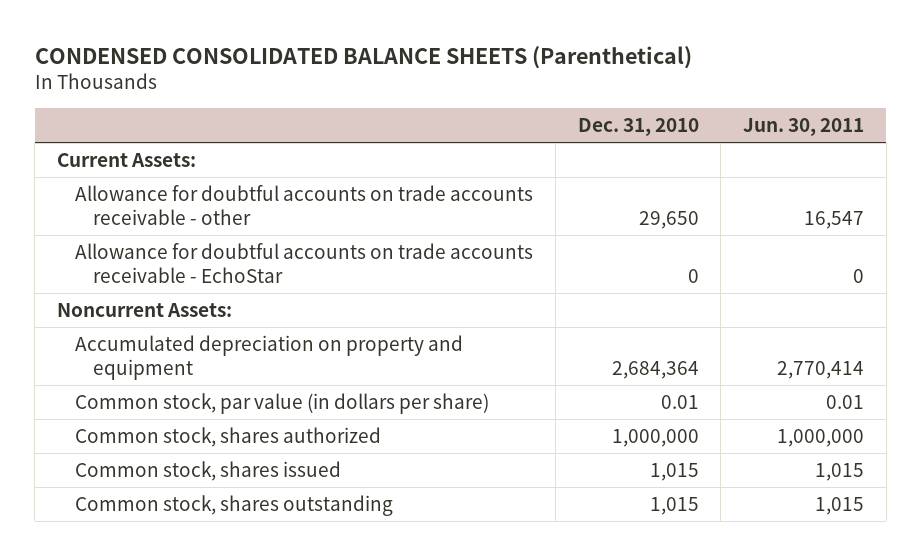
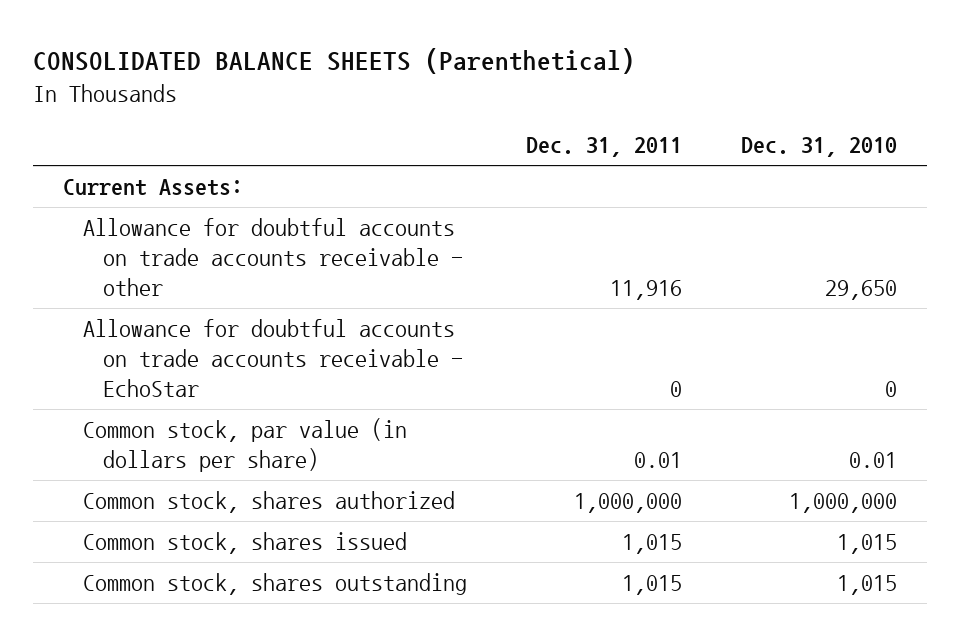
- CONDENSED CONSOLIDATED BALANCE SHEETS (Parenthetical)
+ CONSOLIDATED BALANCE SHEETS (Parenthetical)
- | Dec. 31, 2010 | Jun. 30, 2011
+ | Dec. 31, 2011 | Dec. 31, 2010
- Noncurrent Assets:
- Accumulated depreciation on property and equipment | 2,684,364 | 2,770,414

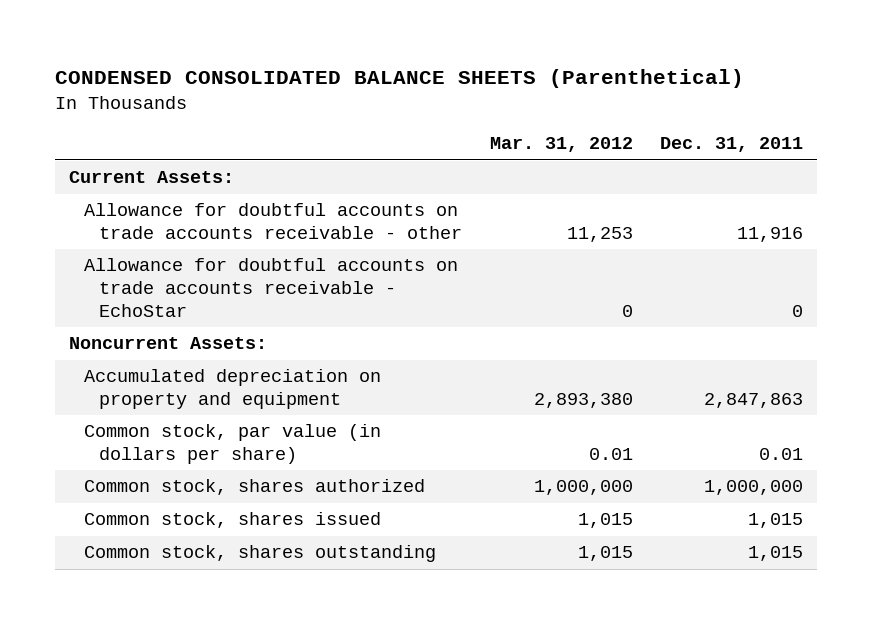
- CONSOLIDATED BALANCE SHEETS (Parenthetical)
+ CONDENSED CONSOLIDATED BALANCE SHEETS (Parenthetical)
- | Dec. 31, 2011 | Dec. 31, 2010
+ | Mar. 31, 2012 | Dec. 31, 2011
+ Noncurrent Assets:
+ Accumulated depreciation on property and equipment | 2,893,380 | 2,847,863

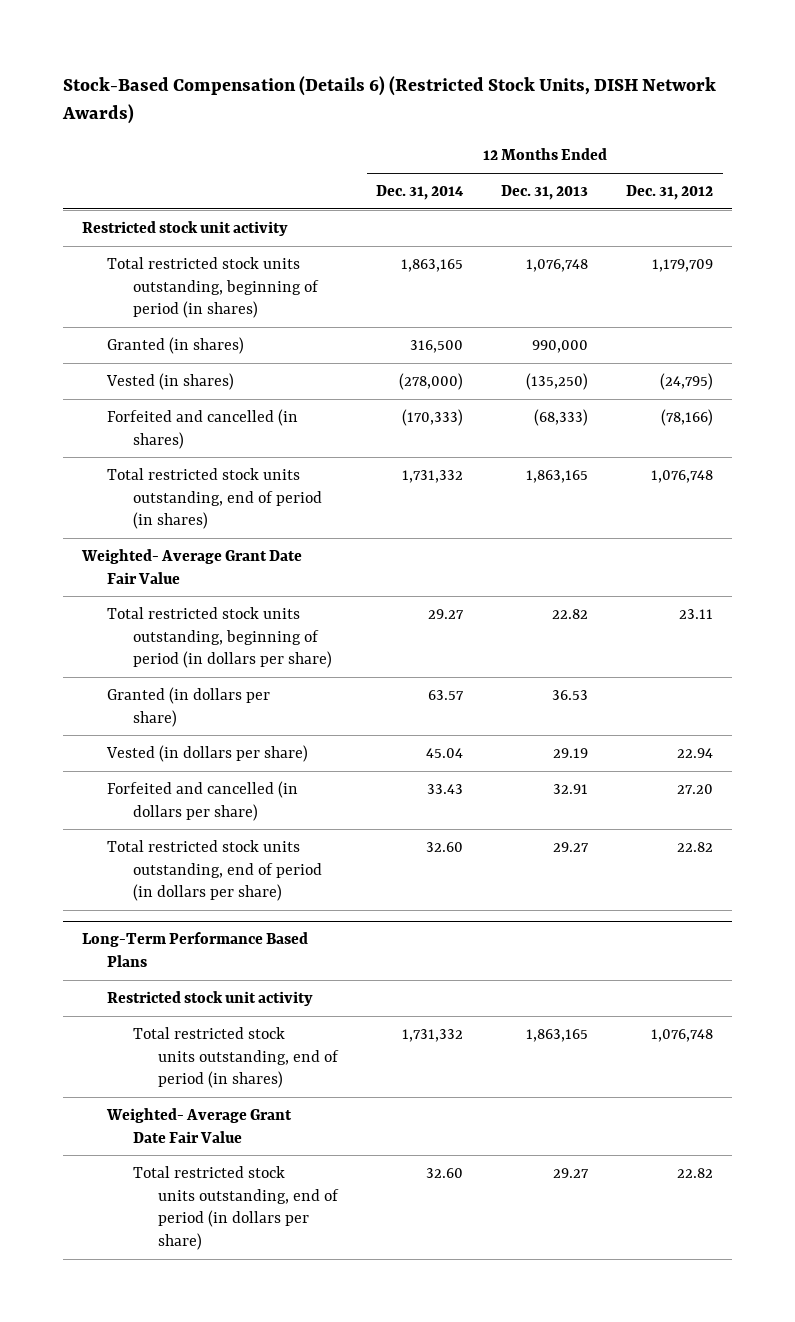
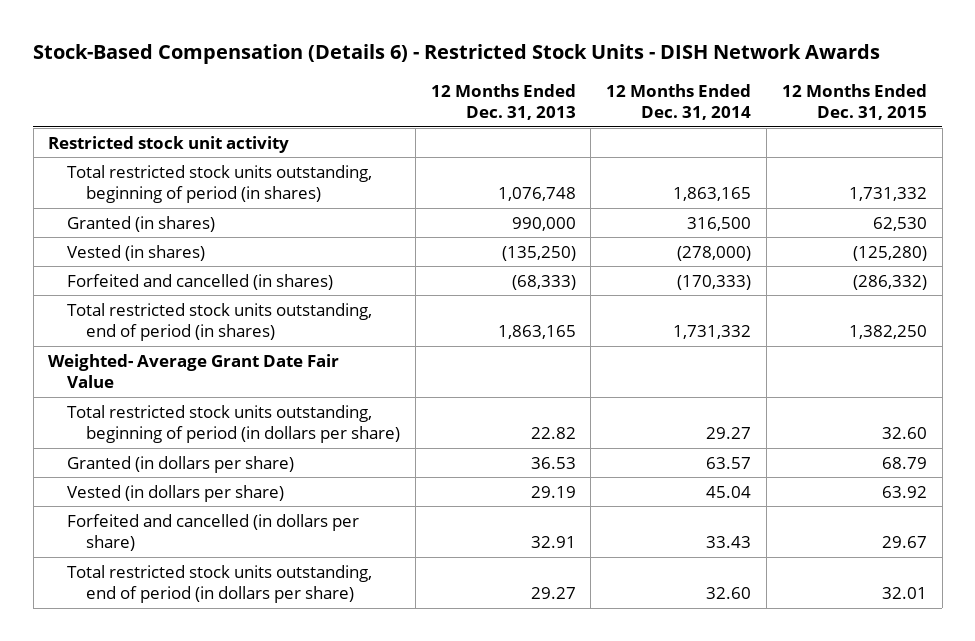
- Stock-Based Compensation (Details 6) (Restricted Stock Units, DISH Network Awards)
+ Stock-Based Compensation (Details 6) - Restricted Stock Units - DISH Network Awards
- | 12 Months Ended Dec. 31, 2014 | 12 Months Ended Dec. 31, 2013 | 12 Months Ended Dec. 31, 2012
+ | 12 Months Ended Dec. 31, 2013 | 12 Months Ended Dec. 31, 2014 | 12 Months Ended Dec. 31, 2015
- Long-Term Performance Based Plans
- Restricted stock unit activity
- Total restricted stock units outstanding, end of period (in shares) | 1,731,332 | 1,863,165 | 1,076,748
- Weighted- Average Grant Date Fair Value
- Total restricted stock units outstanding, end of period (in dollars per share) | 32.60 | 29.27 | 22.82

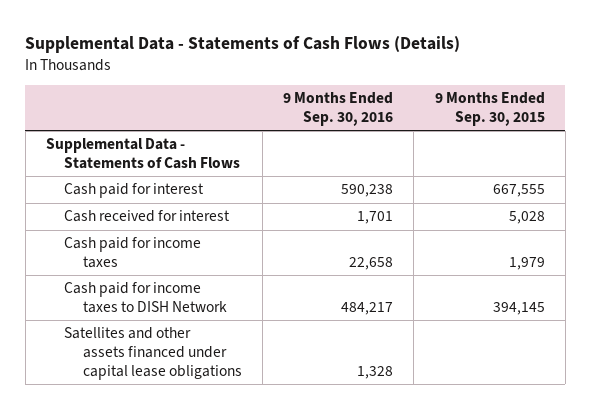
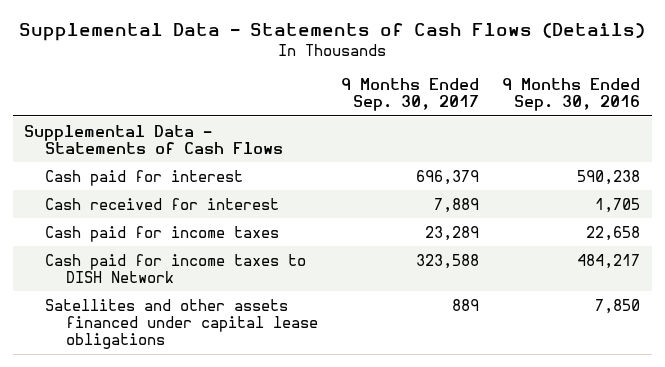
- | 9 Months Ended Sep. 30, 2016 | 9 Months Ended Sep. 30, 2015
+ | 9 Months Ended Sep. 30, 2017 | 9 Months Ended Sep. 30, 2016
- Cash received for interest | 1,701 | 5,028
+ Cash received for interest | 7,889 | 1,705
- Satellites and other assets financed under capital lease obligations | 1,328 |
+ Satellites and other assets financed under capital lease obligations | 889 | 7,850

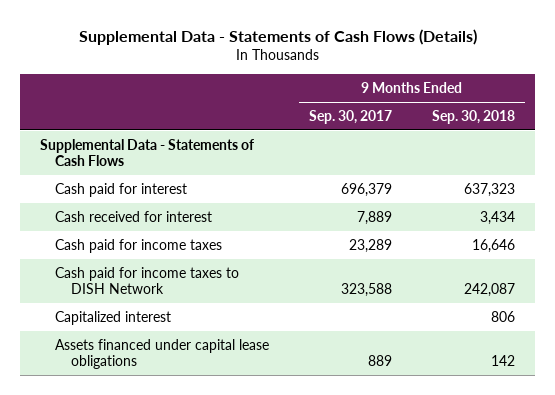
- | 9 Months Ended Sep. 30, 2017 | 9 Months Ended Sep. 30, 2016
+ | 9 Months Ended Sep. 30, 2017 | 9 Months Ended Sep. 30, 2018
- Satellites and other assets financed under capital lease obligations | 889 | 7,850
+ Capitalized interest | | 806
+ Assets financed under capital lease obligations | 889 | 142

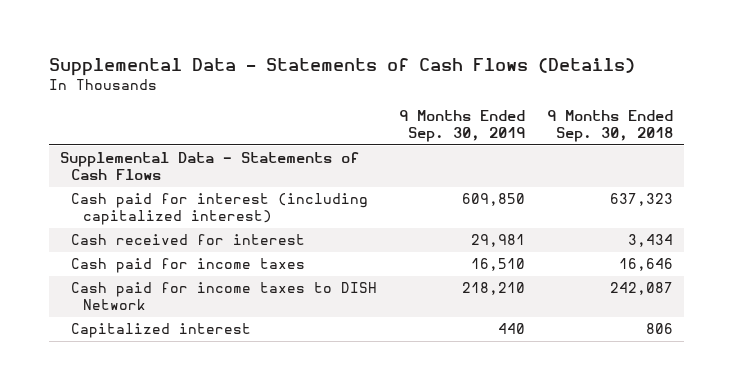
- | 9 Months Ended Sep. 30, 2017 | 9 Months Ended Sep. 30, 2018
+ | 9 Months Ended Sep. 30, 2019 | 9 Months Ended Sep. 30, 2018
- Cash paid for interest | 696,379 | 637,323
+ Cash paid for interest (including capitalized interest) | 609,850 | 637,323
- Assets financed under capital lease obligations | 889 | 142

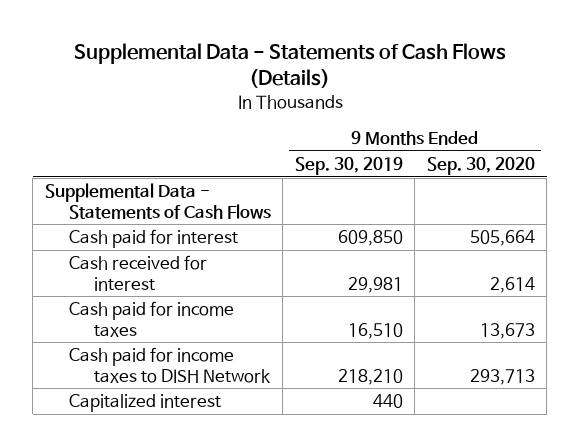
- | 9 Months Ended Sep. 30, 2019 | 9 Months Ended Sep. 30, 2018
+ | 9 Months Ended Sep. 30, 2019 | 9 Months Ended Sep. 30, 2020
- Cash paid for interest (including capitalized interest) | 609,850 | 637,323
+ Cash paid for interest | 609,850 | 505,664

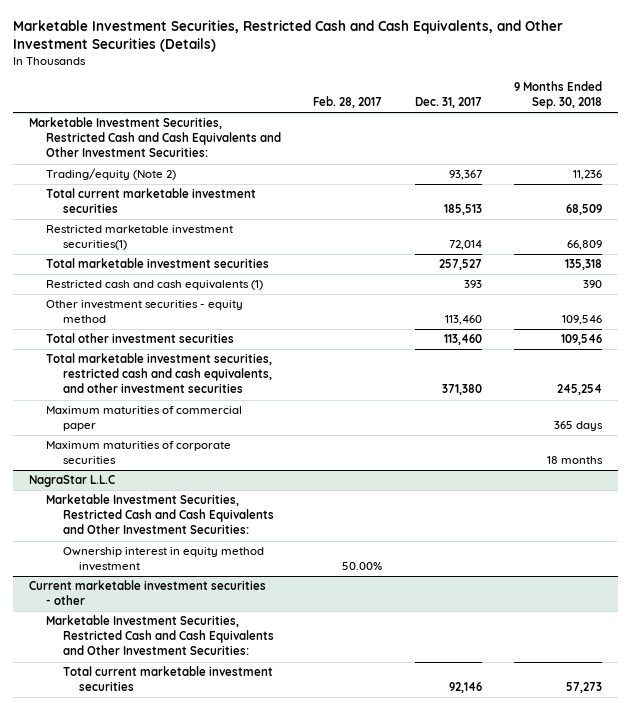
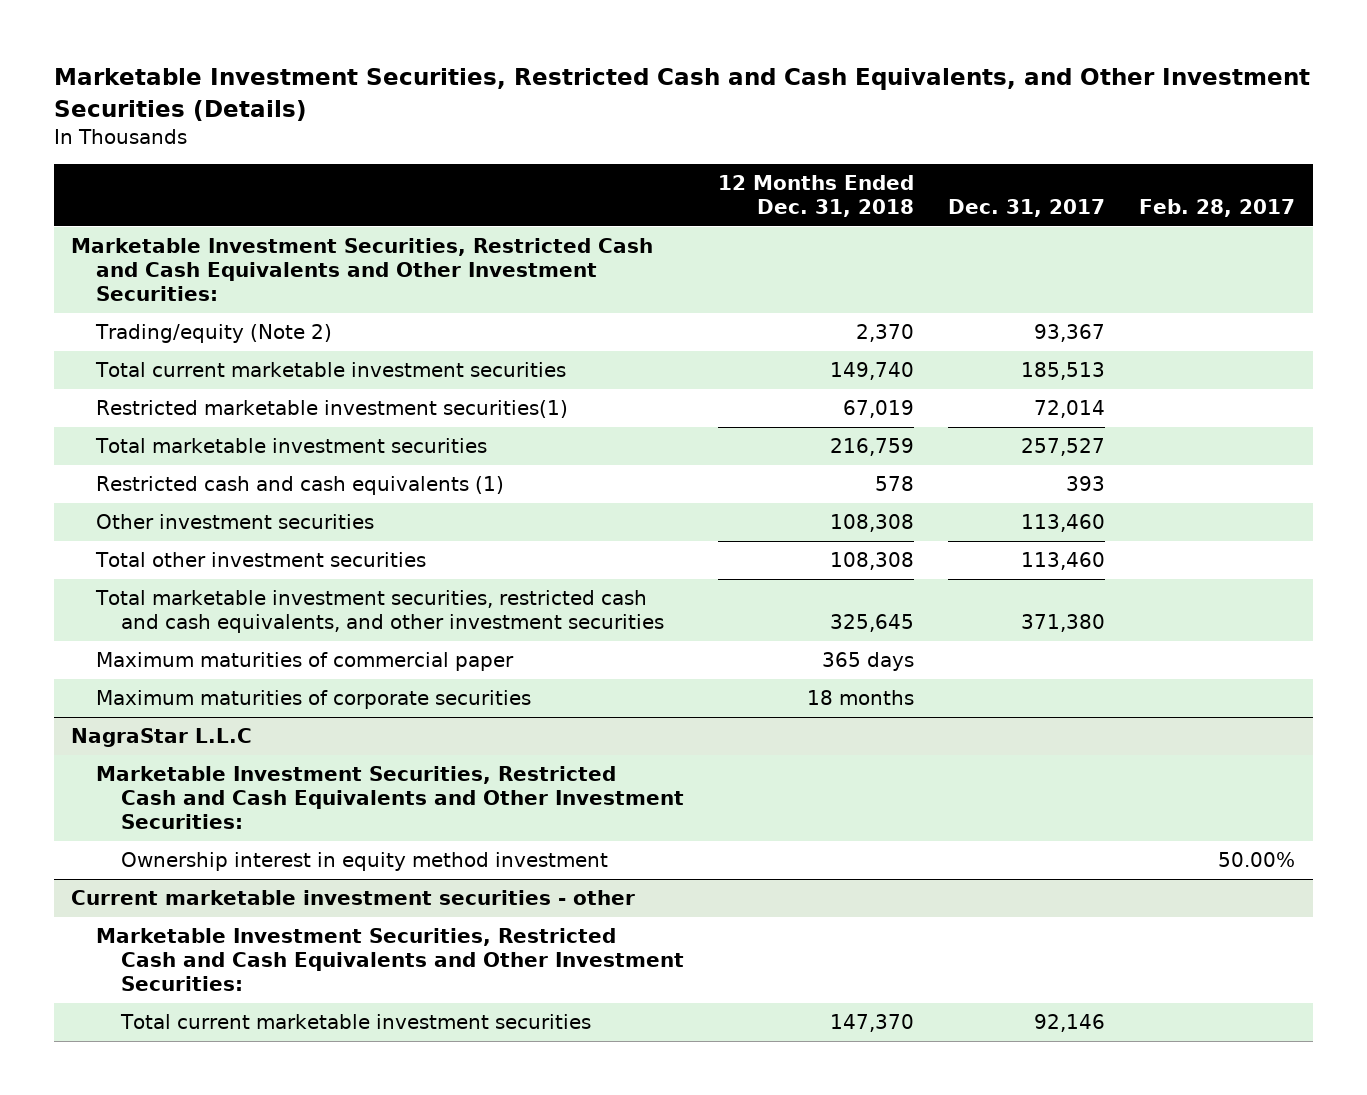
- | Feb. 28, 2017 | Dec. 31, 2017 | 9 Months Ended Sep. 30, 2018
+ | 12 Months Ended Dec. 31, 2018 | Dec. 31, 2017 | Feb. 28, 2017
- Other investment securities - equity method | | 113,460 | 109,546
+ Other investment securities | 108,308 | 113,460 |

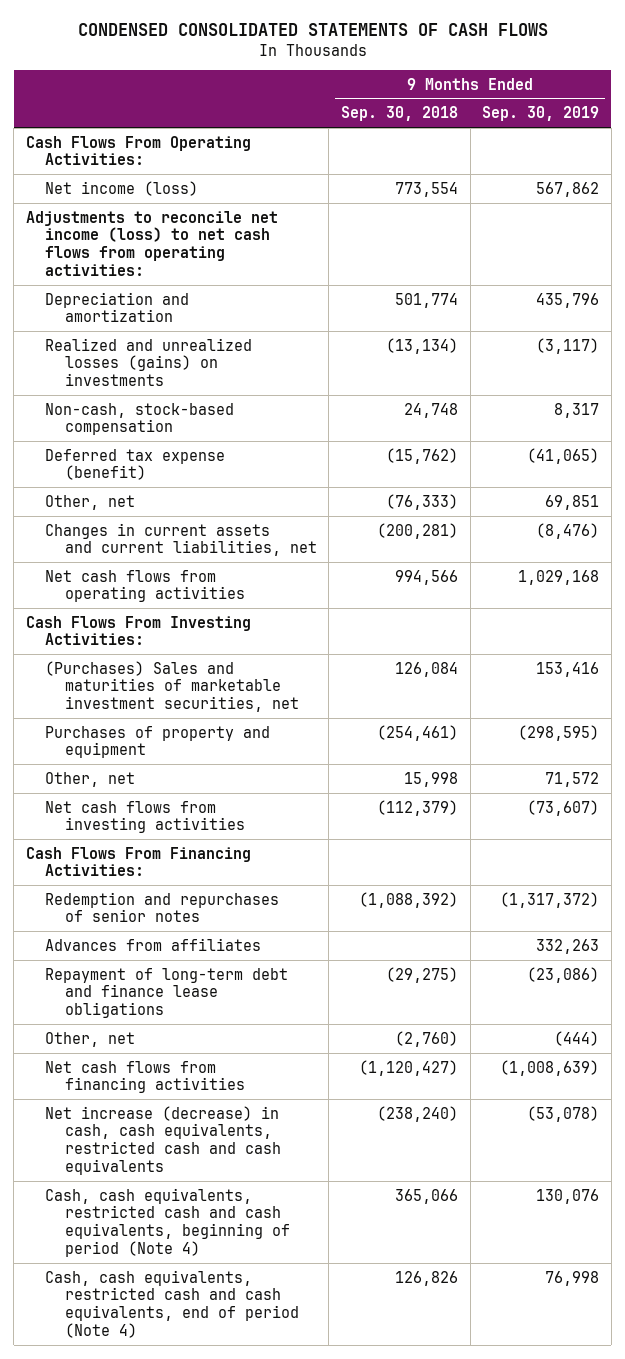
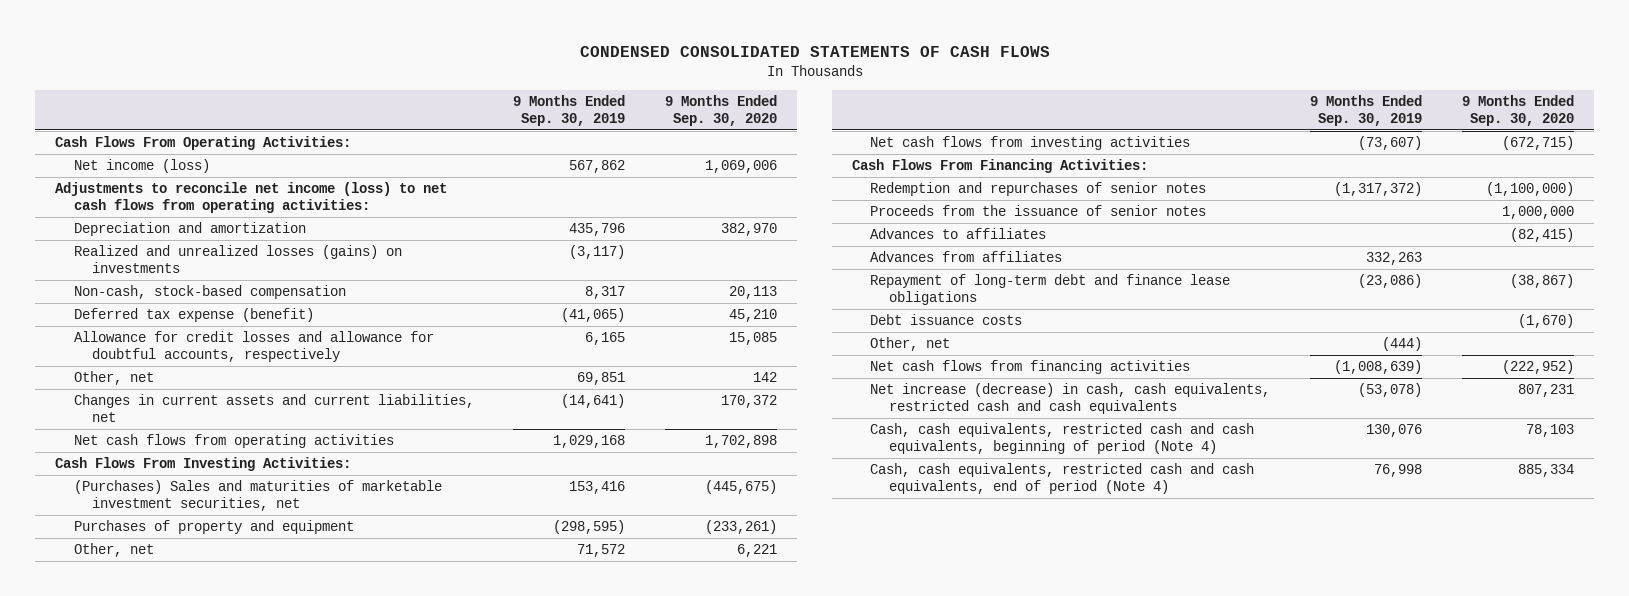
- | 9 Months Ended Sep. 30, 2018 | 9 Months Ended Sep. 30, 2019
+ | 9 Months Ended Sep. 30, 2019 | 9 Months Ended Sep. 30, 2020
+ Allowance for credit losses and allowance for doubtful accounts, respectively | 6,165 | 15,085
- Changes in current assets and current liabilities, net | (200,281) | (8,476)
+ Changes in current assets and current liabilities, net | (14,641) | 170,372
+ Proceeds from the issuance of senior notes | | 1,000,000
+ Advances to affiliates | | (82,415)
+ Debt issuance costs | | (1,670)

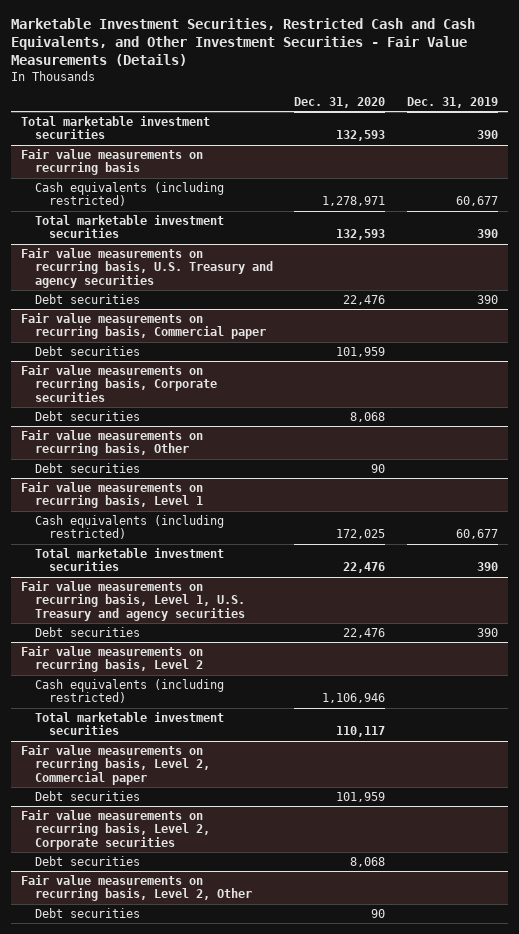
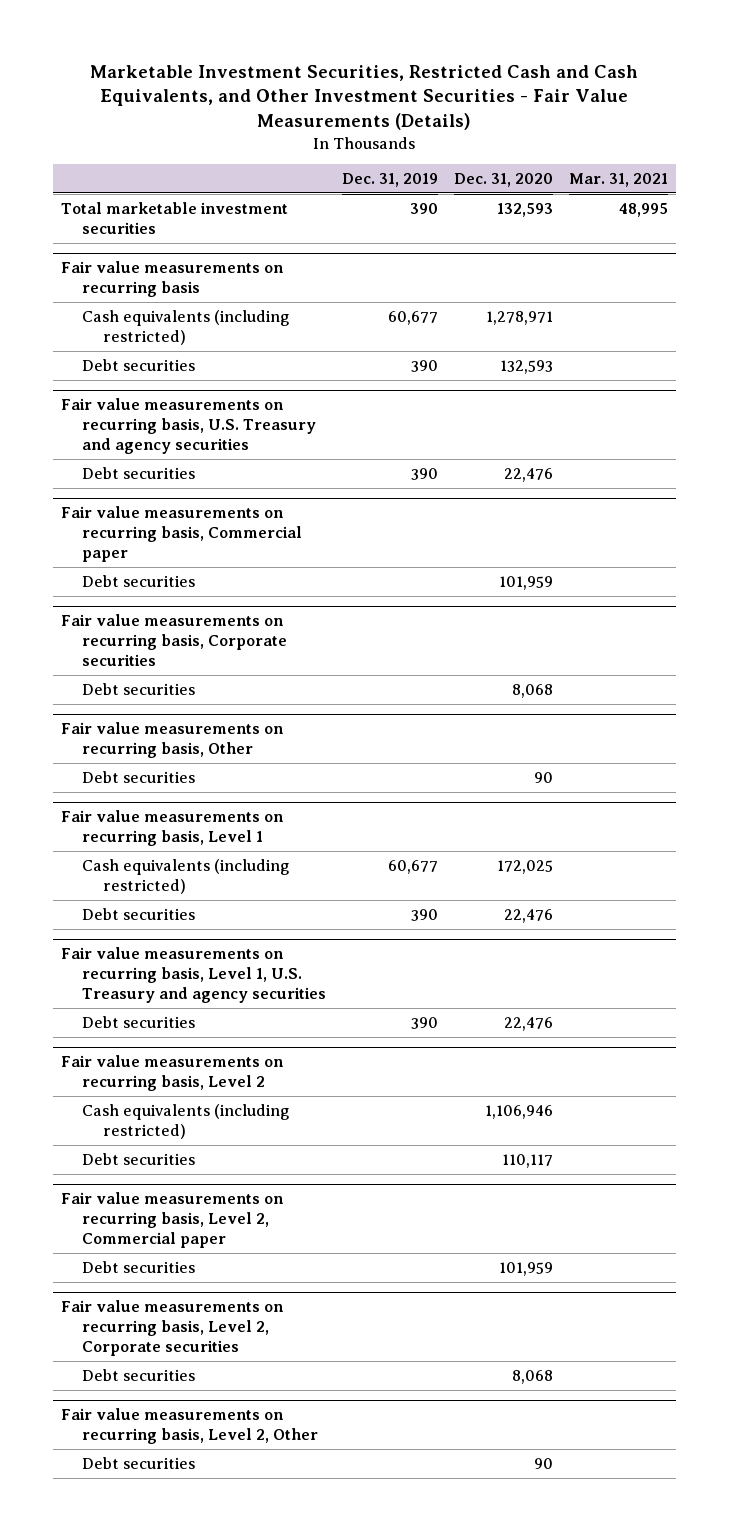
- | Dec. 31, 2020 | Dec. 31, 2019
+ | Dec. 31, 2019 | Dec. 31, 2020 | Mar. 31, 2021
@ Fair value measurements on recurring basis
- Total marketable investment securities | 132,593 | 390
+ Debt securities | 390 | 132,593 |
@ Fair value measurements on recurring basis, Level 1
- Total marketable investment securities | 22,476 | 390
+ Debt securities | 390 | 22,476 |
@ Fair value measurements on recurring basis, Level 2
- Total marketable investment securities | 110,117 |
+ Debt securities | | 110,117 |

